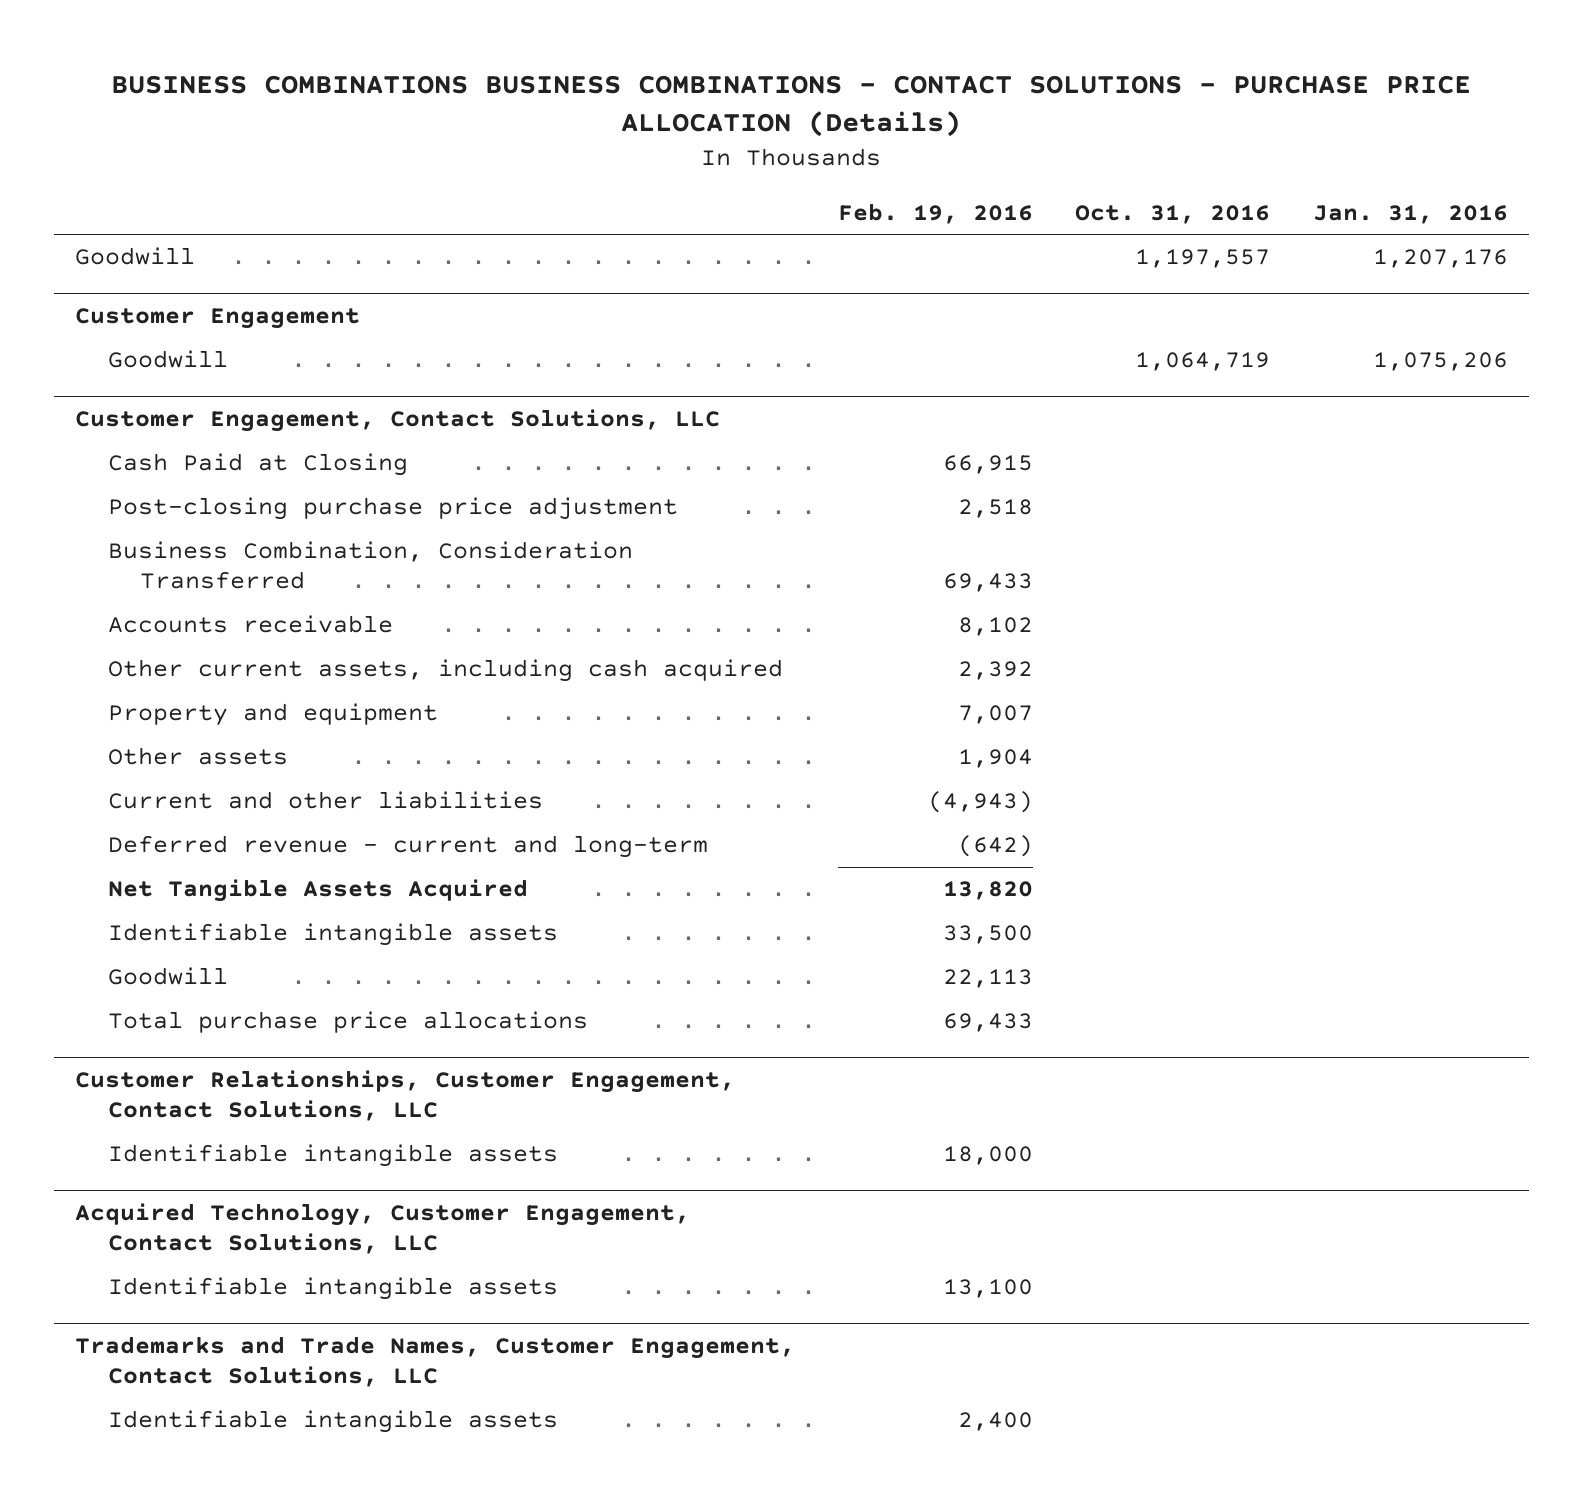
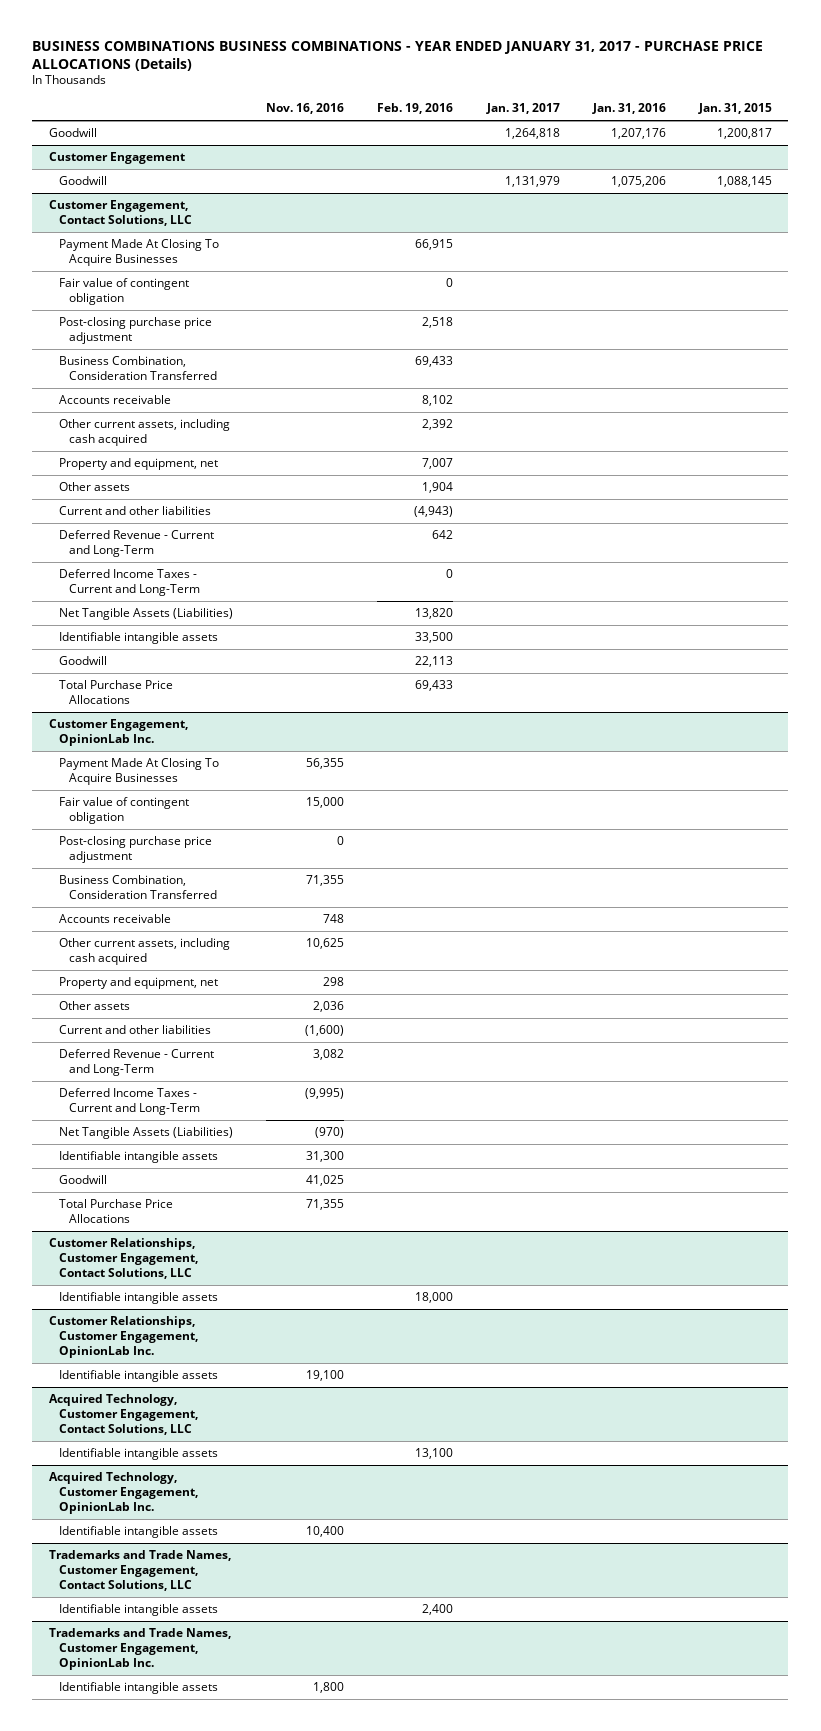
- BUSINESS COMBINATIONS BUSINESS COMBINATIONS - CONTACT SOLUTIONS - PURCHASE PRICE ALLOCATION (Details)
+ BUSINESS COMBINATIONS BUSINESS COMBINATIONS - YEAR ENDED JANUARY 31, 2017 - PURCHASE PRICE ALLOCATIONS (Details)
- | Feb. 19, 2016 | Oct. 31, 2016 | Jan. 31, 2016
+ | Nov. 16, 2016 | Feb. 19, 2016 | Jan. 31, 2017 | Jan. 31, 2016 | Jan. 31, 2015
@ Customer Engagement, Contact Solutions, LLC
- Cash Paid at Closing | 66,915 | |
+ Payment Made At Closing To Acquire Businesses | | 66,915 | | |
+ Fair value of contingent obligation | | 0 | | |
- Property and equipment | 7,007 | |
+ Property and equipment, net | | 7,007 | | |
- Deferred revenue - current and long-term | (642) | |
- Net Tangible Assets Acquired | 13,820 | |
+ Deferred Revenue - Current and Long-Term | | 642 | | |
+ Deferred Income Taxes - Current and Long-Term | | 0 | | |
+ Net Tangible Assets (Liabilities) | | 13,820 | | |
- Total purchase price allocations | 69,433 | |
+ Total Purchase Price Allocations | | 69,433 | | |
+ Customer Engagement, OpinionLab Inc.
+ Payment Made At Closing To Acquire Businesses | 56,355 | | | |
+ Fair value of contingent obligation | 15,000 | | | |
+ Post-closing purchase price adjustment | 0 | | | |
+ Business Combination, Consideration Transferred | 71,355 | | | |
+ Accounts receivable | 748 | | | |
+ Other current assets, including cash acquired | 10,625 | | | |
+ Property and equipment, net | 298 | | | |
+ Other assets | 2,036 | | | |
+ Current and other liabilities | (1,600) | | | |
+ Deferred Revenue - Current and Long-Term | 3,082 | | | |
+ Deferred Income Taxes - Current and Long-Term | (9,995) | | | |
+ Net Tangible Assets (Liabilities) | (970) | | | |
+ Identifiable intangible assets | 31,300 | | | |
+ Goodwill | 41,025 | | | |
+ Total Purchase Price Allocations | 71,355 | | | |
+ Customer Relationships, Customer Engagement, OpinionLab Inc.
+ Identifiable intangible assets | 19,100 | | | |
+ Acquired Technology, Customer Engagement, OpinionLab Inc.
+ Identifiable intangible assets | 10,400 | | | |
+ Trademarks and Trade Names, Customer Engagement, OpinionLab Inc.
+ Identifiable intangible assets | 1,800 | | | |

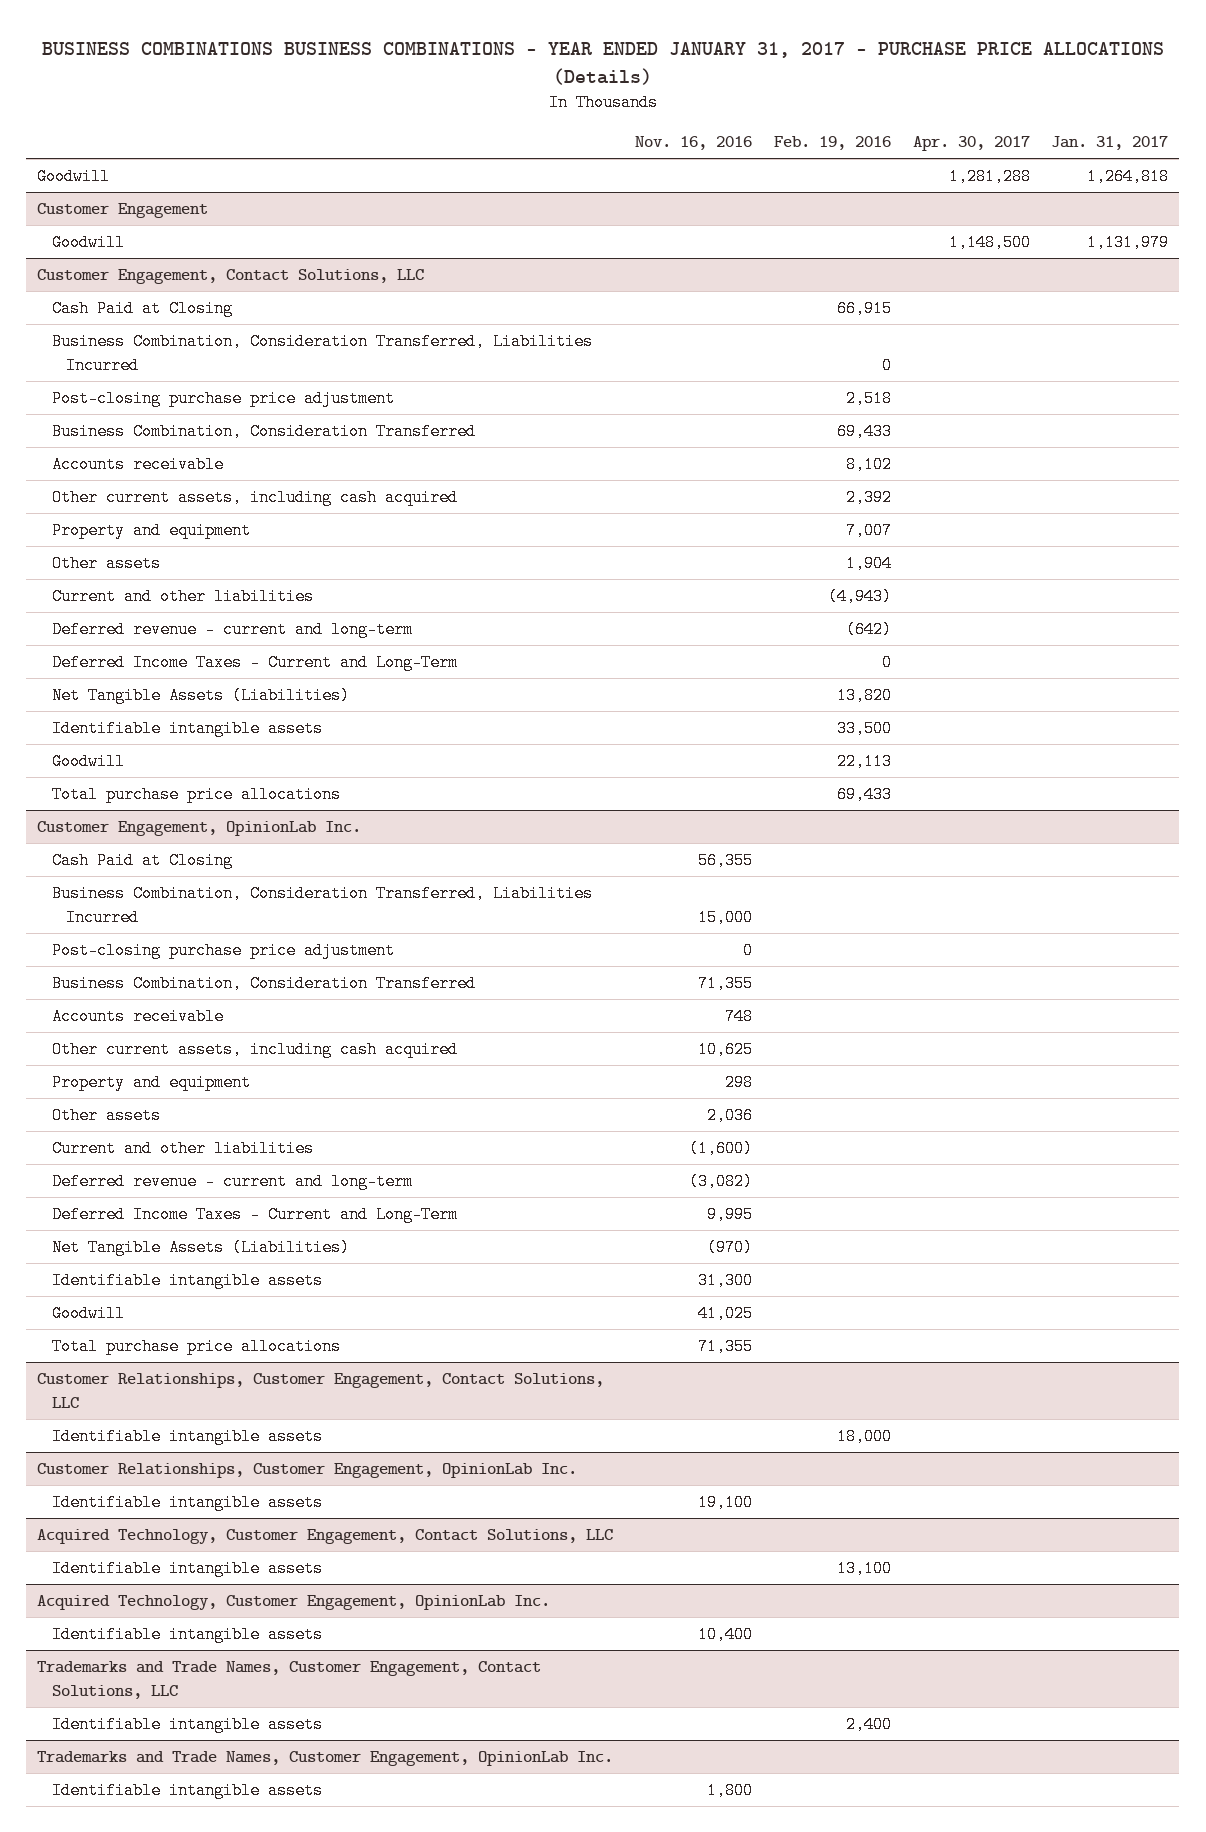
- | Nov. 16, 2016 | Feb. 19, 2016 | Jan. 31, 2017 | Jan. 31, 2016 | Jan. 31, 2015
+ | Nov. 16, 2016 | Feb. 19, 2016 | Apr. 30, 2017 | Jan. 31, 2017
@ Customer Engagement, Contact Solutions, LLC
- Payment Made At Closing To Acquire Businesses | | 66,915 | | |
- Fair value of contingent obligation | | 0 | | |
+ Cash Paid at Closing | | 66,915 | |
+ Business Combination, Consideration Transferred, Liabilities Incurred | | 0 | |
- Property and equipment, net | | 7,007 | | |
+ Property and equipment | | 7,007 | |
- Deferred Revenue - Current and Long-Term | | 642 | | |
+ Deferred revenue - current and long-term | | (642) | |
- Total Purchase Price Allocations | | 69,433 | | |
+ Total purchase price allocations | | 69,433 | |
@ Customer Engagement, OpinionLab Inc.
- Payment Made At Closing To Acquire Businesses | 56,355 | | | |
- Fair value of contingent obligation | 15,000 | | | |
+ Cash Paid at Closing | 56,355 | | |
+ Business Combination, Consideration Transferred, Liabilities Incurred | 15,000 | | |
- Property and equipment, net | 298 | | | |
+ Property and equipment | 298 | | |
- Deferred Revenue - Current and Long-Term | 3,082 | | | |
- Deferred Income Taxes - Current and Long-Term | (9,995) | | | |
+ Deferred revenue - current and long-term | (3,082) | | |
+ Deferred Income Taxes - Current and Long-Term | 9,995 | | |
- Total Purchase Price Allocations | 71,355 | | | |
+ Total purchase price allocations | 71,355 | | |

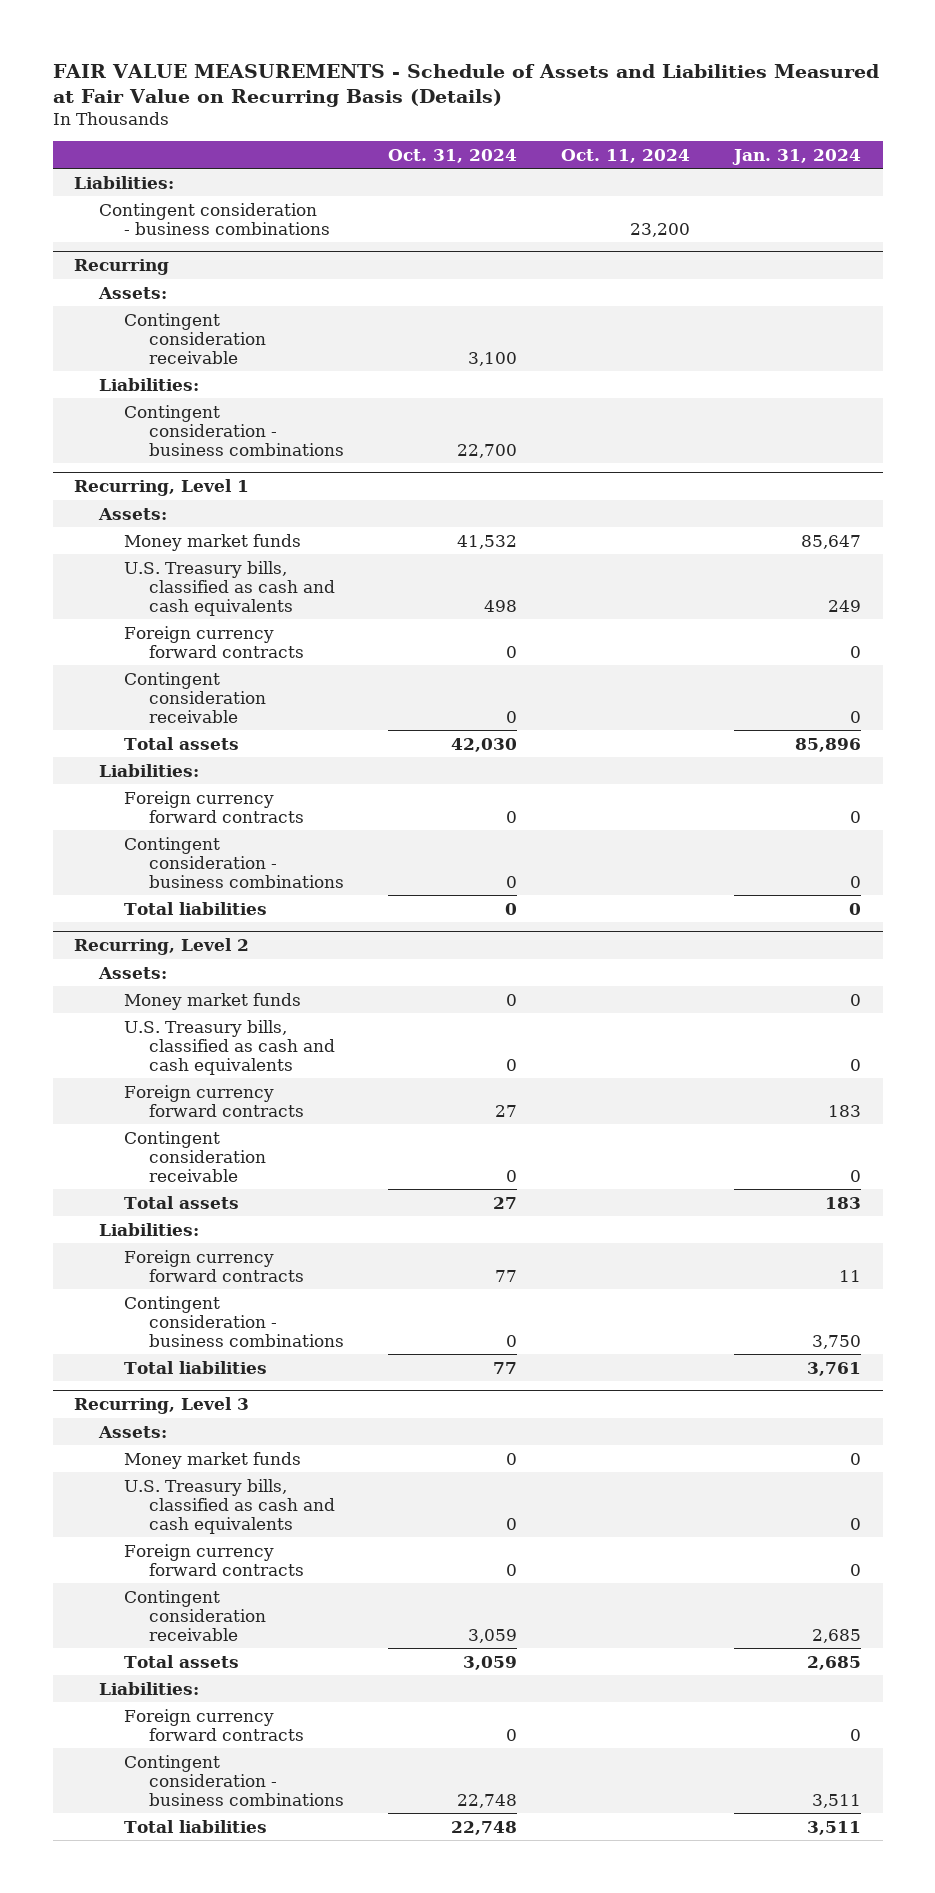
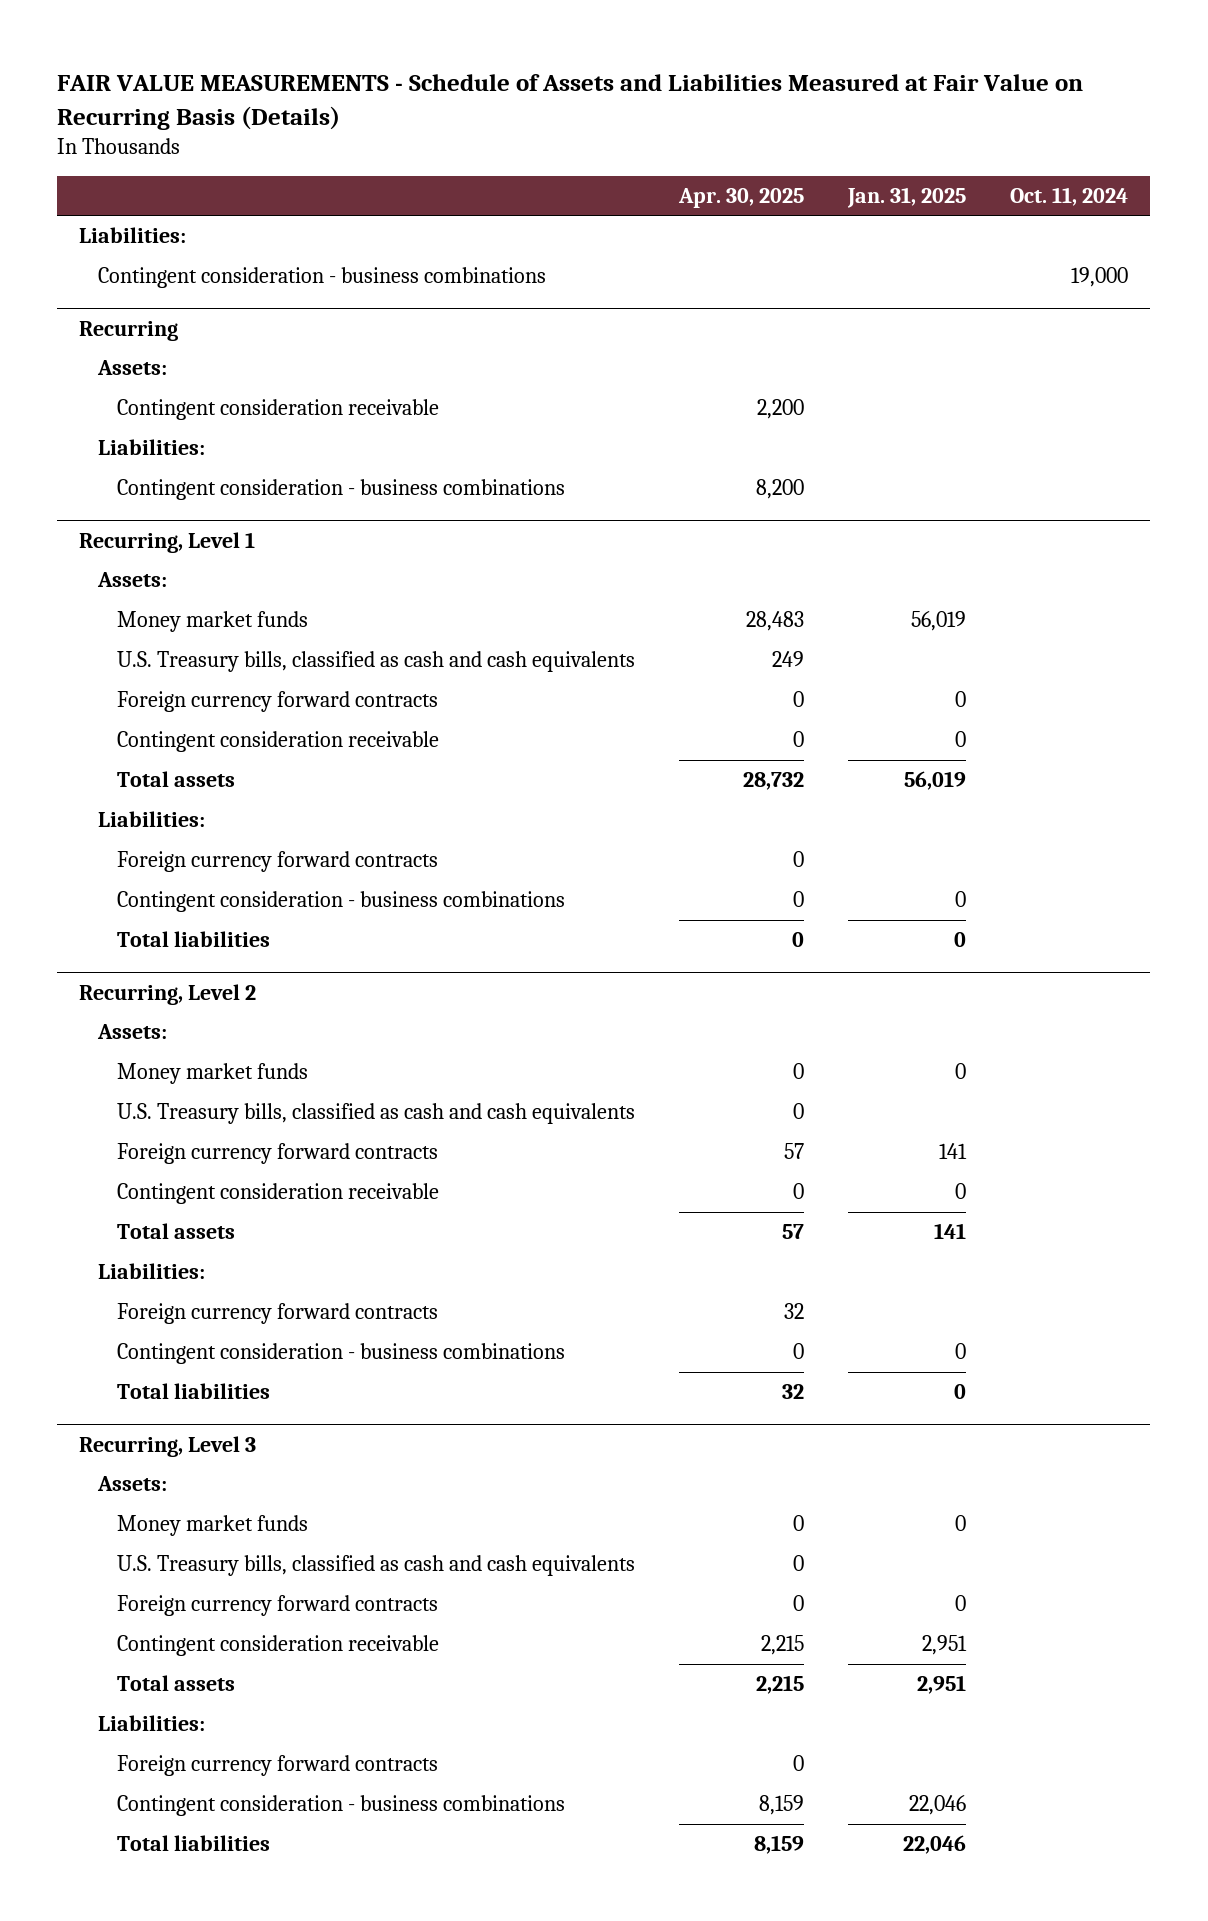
- | Oct. 31, 2024 | Oct. 11, 2024 | Jan. 31, 2024
+ | Apr. 30, 2025 | Jan. 31, 2025 | Oct. 11, 2024
- Contingent consideration - business combinations | | 23,200 |
+ Contingent consideration - business combinations | | | 19,000

